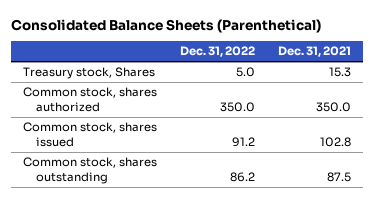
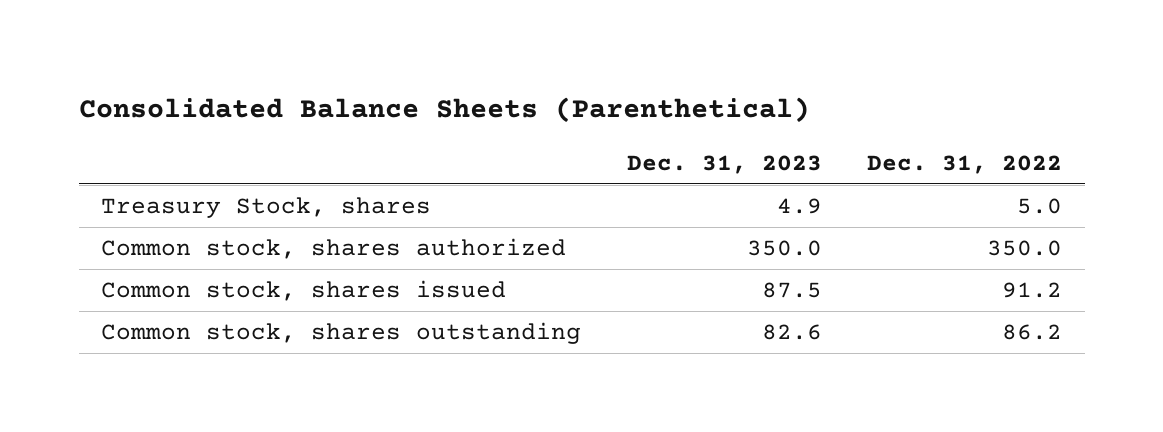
- | Dec. 31, 2022 | Dec. 31, 2021
+ | Dec. 31, 2023 | Dec. 31, 2022
- Treasury stock, Shares | 5.0 | 15.3
+ Treasury Stock, shares | 4.9 | 5.0

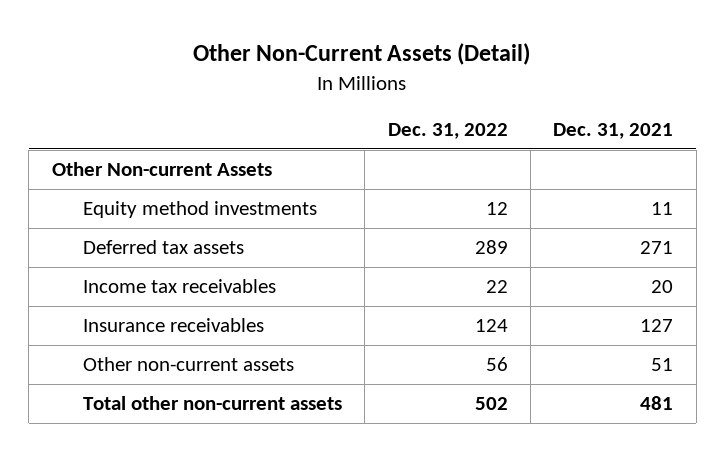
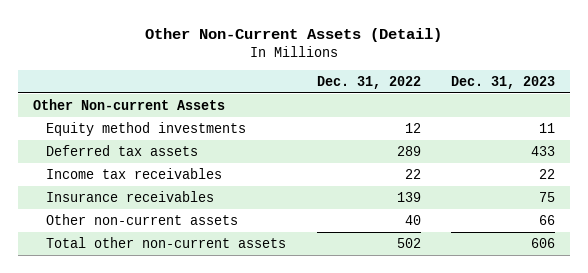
- | Dec. 31, 2022 | Dec. 31, 2021
+ | Dec. 31, 2022 | Dec. 31, 2023
- Insurance receivables | 124 | 127
- Other non-current assets | 56 | 51
+ Insurance receivables | 139 | 75
+ Other non-current assets | 40 | 66

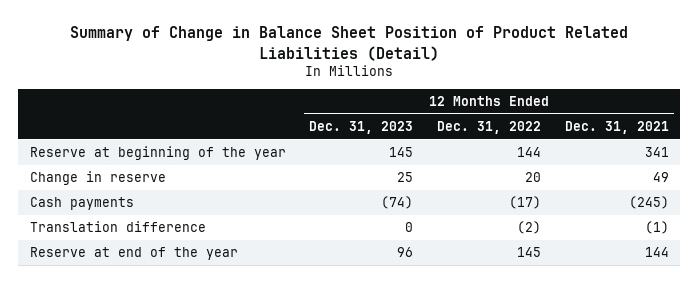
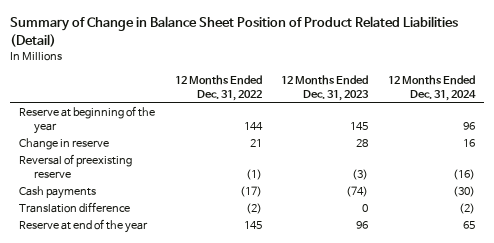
- | 12 Months Ended Dec. 31, 2023 | 12 Months Ended Dec. 31, 2022 | 12 Months Ended Dec. 31, 2021
+ | 12 Months Ended Dec. 31, 2022 | 12 Months Ended Dec. 31, 2023 | 12 Months Ended Dec. 31, 2024
- Change in reserve | 25 | 20 | 49
+ Change in reserve | 21 | 28 | 16
+ Reversal of preexisting reserve | (1) | (3) | (16)

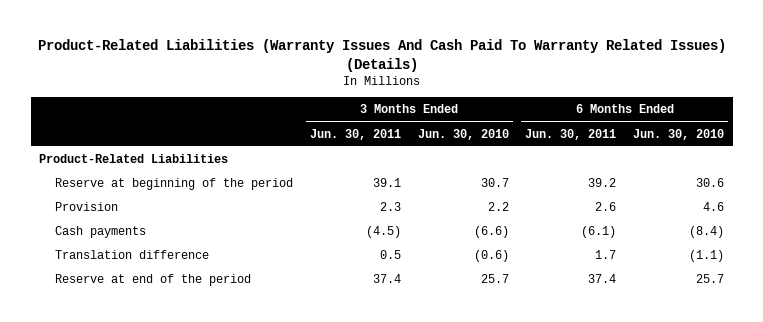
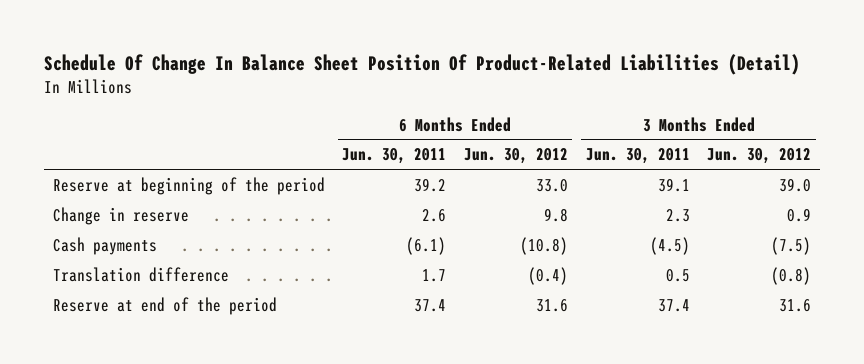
- Product-Related Liabilities (Warranty Issues And Cash Paid To Warranty Related Issues) (Details)
+ Schedule Of Change In Balance Sheet Position Of Product-Related Liabilities (Detail)
- | 3 Months Ended Jun. 30, 2011 | 3 Months Ended Jun. 30, 2010 | 6 Months Ended Jun. 30, 2011 | 6 Months Ended Jun. 30, 2010
+ | 6 Months Ended Jun. 30, 2011 | 6 Months Ended Jun. 30, 2012 | 3 Months Ended Jun. 30, 2011 | 3 Months Ended Jun. 30, 2012
- Product-Related Liabilities
- Provision | 2.3 | 2.2 | 2.6 | 4.6
+ Change in reserve | 2.6 | 9.8 | 2.3 | 0.9

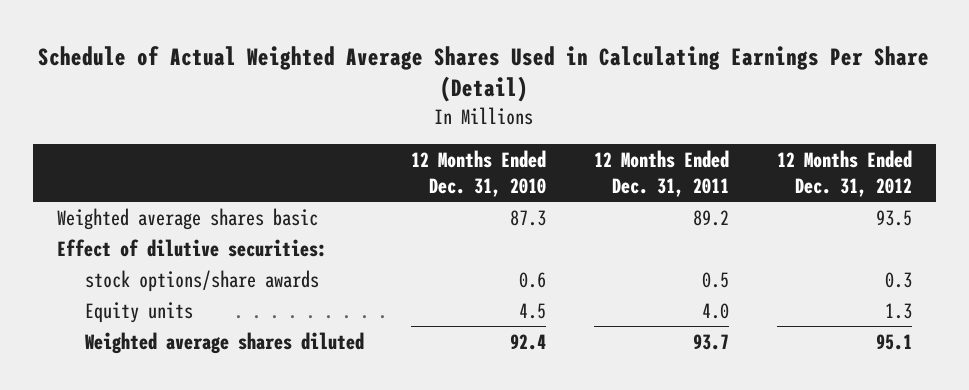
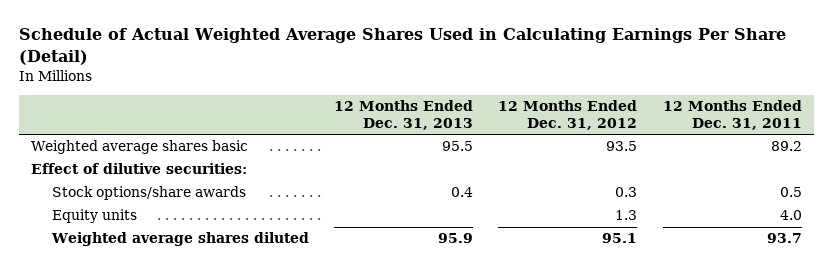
- | 12 Months Ended Dec. 31, 2010 | 12 Months Ended Dec. 31, 2011 | 12 Months Ended Dec. 31, 2012
+ | 12 Months Ended Dec. 31, 2013 | 12 Months Ended Dec. 31, 2012 | 12 Months Ended Dec. 31, 2011
- stock options/share awards | 0.6 | 0.5 | 0.3
+ Stock options/share awards | 0.4 | 0.3 | 0.5

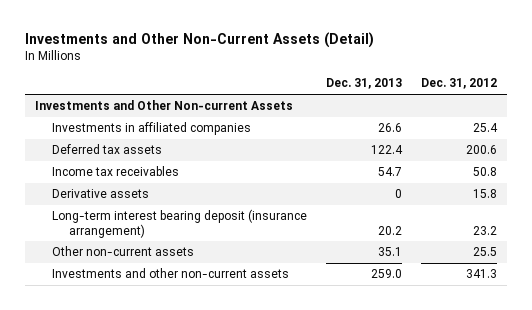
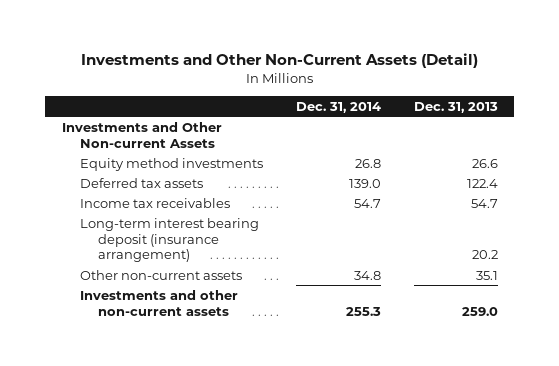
- | Dec. 31, 2013 | Dec. 31, 2012
+ | Dec. 31, 2014 | Dec. 31, 2013
- Investments in affiliated companies | 26.6 | 25.4
+ Equity method investments | 26.8 | 26.6
- Derivative assets | 0 | 15.8

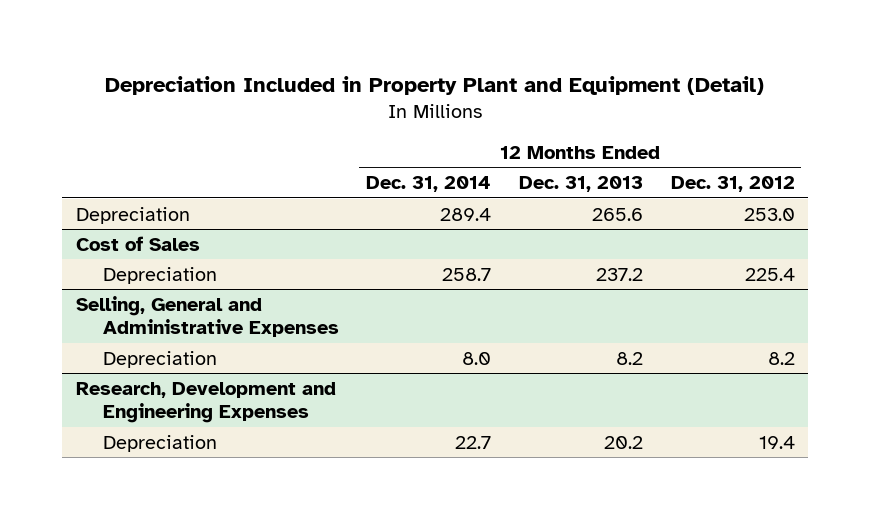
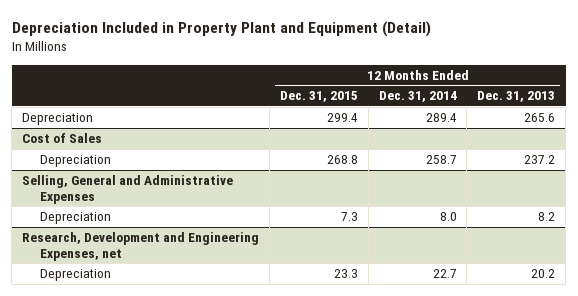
- | 12 Months Ended Dec. 31, 2014 | 12 Months Ended Dec. 31, 2013 | 12 Months Ended Dec. 31, 2012
+ | 12 Months Ended Dec. 31, 2015 | 12 Months Ended Dec. 31, 2014 | 12 Months Ended Dec. 31, 2013
- Research, Development and Engineering Expenses
+ Research, Development and Engineering Expenses, net

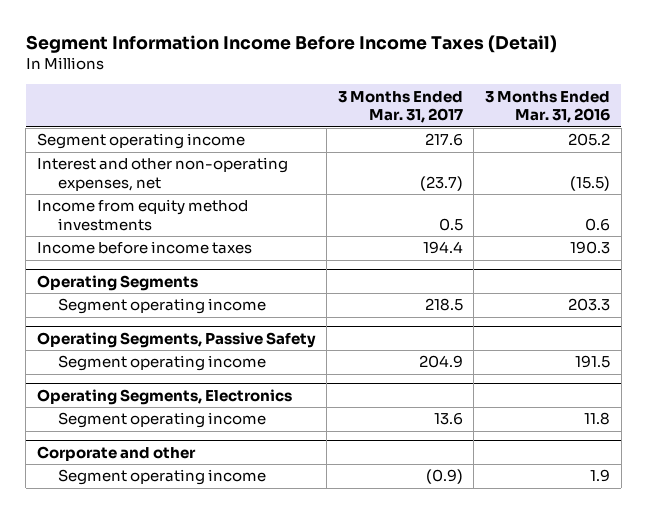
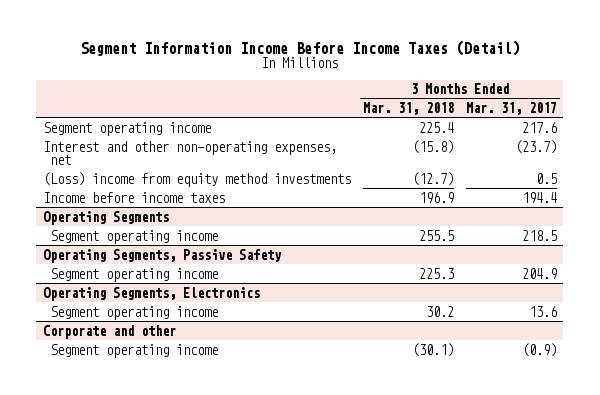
- | 3 Months Ended Mar. 31, 2017 | 3 Months Ended Mar. 31, 2016
+ | 3 Months Ended Mar. 31, 2018 | 3 Months Ended Mar. 31, 2017
- Income from equity method investments | 0.5 | 0.6
+ (Loss) income from equity method investments | (12.7) | 0.5

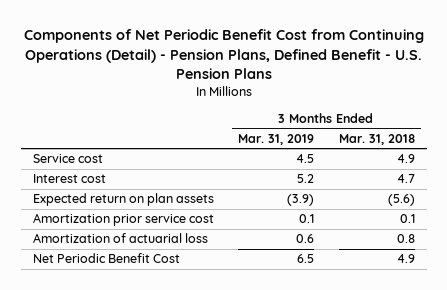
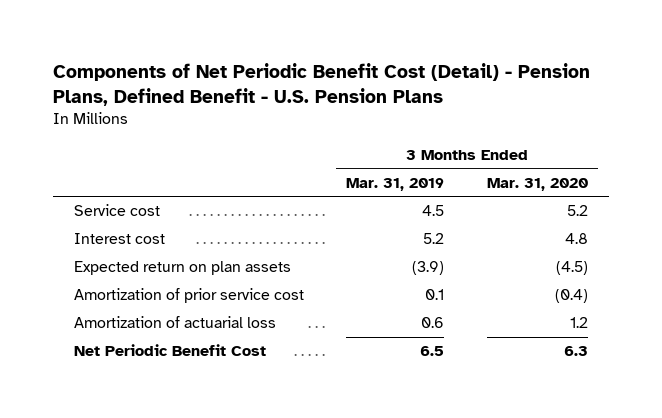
- Components of Net Periodic Benefit Cost from Continuing Operations (Detail) - Pension Plans, Defined Benefit - U.S. Pension Plans
+ Components of Net Periodic Benefit Cost (Detail) - Pension Plans, Defined Benefit - U.S. Pension Plans
- | 3 Months Ended Mar. 31, 2019 | 3 Months Ended Mar. 31, 2018
+ | 3 Months Ended Mar. 31, 2019 | 3 Months Ended Mar. 31, 2020
- Amortization prior service cost | 0.1 | 0.1
+ Amortization of prior service cost | 0.1 | (0.4)

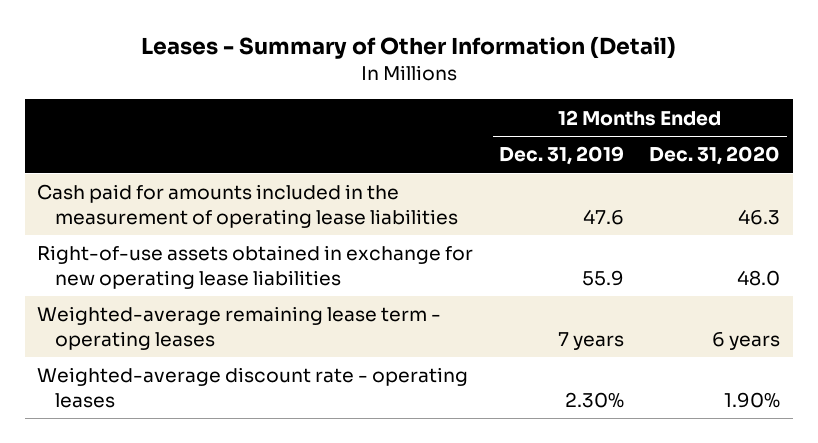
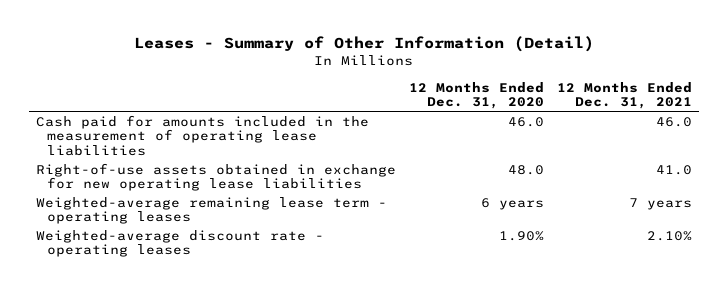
- | 12 Months Ended Dec. 31, 2019 | 12 Months Ended Dec. 31, 2020
+ | 12 Months Ended Dec. 31, 2020 | 12 Months Ended Dec. 31, 2021
- Cash paid for amounts included in the measurement of operating lease liabilities | 47.6 | 46.3
+ Cash paid for amounts included in the measurement of operating lease liabilities | 46.0 | 46.0

